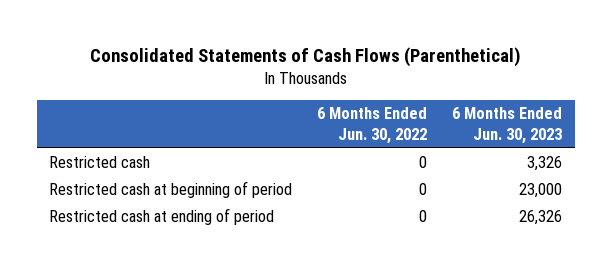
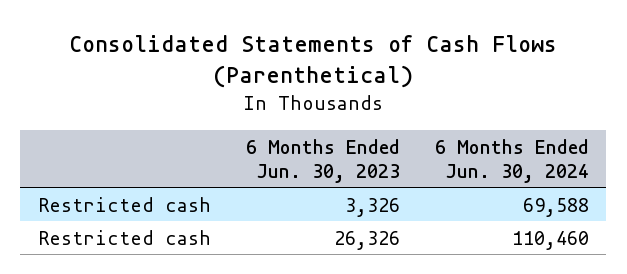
- | 6 Months Ended Jun. 30, 2022 | 6 Months Ended Jun. 30, 2023
+ | 6 Months Ended Jun. 30, 2023 | 6 Months Ended Jun. 30, 2024
- Restricted cash at beginning of period | 0 | 23,000
- Restricted cash at ending of period | 0 | 26,326
+ Restricted cash | 26,326 | 110,460

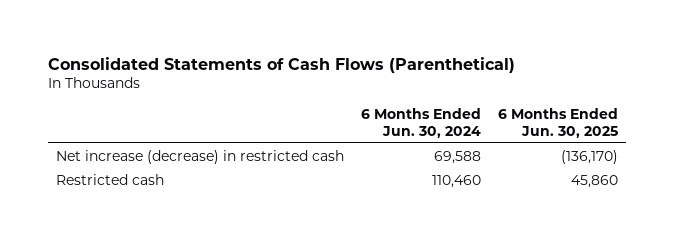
- | 6 Months Ended Jun. 30, 2023 | 6 Months Ended Jun. 30, 2024
+ | 6 Months Ended Jun. 30, 2024 | 6 Months Ended Jun. 30, 2025
- Restricted cash | 3,326 | 69,588
+ Net increase (decrease) in restricted cash | 69,588 | (136,170)

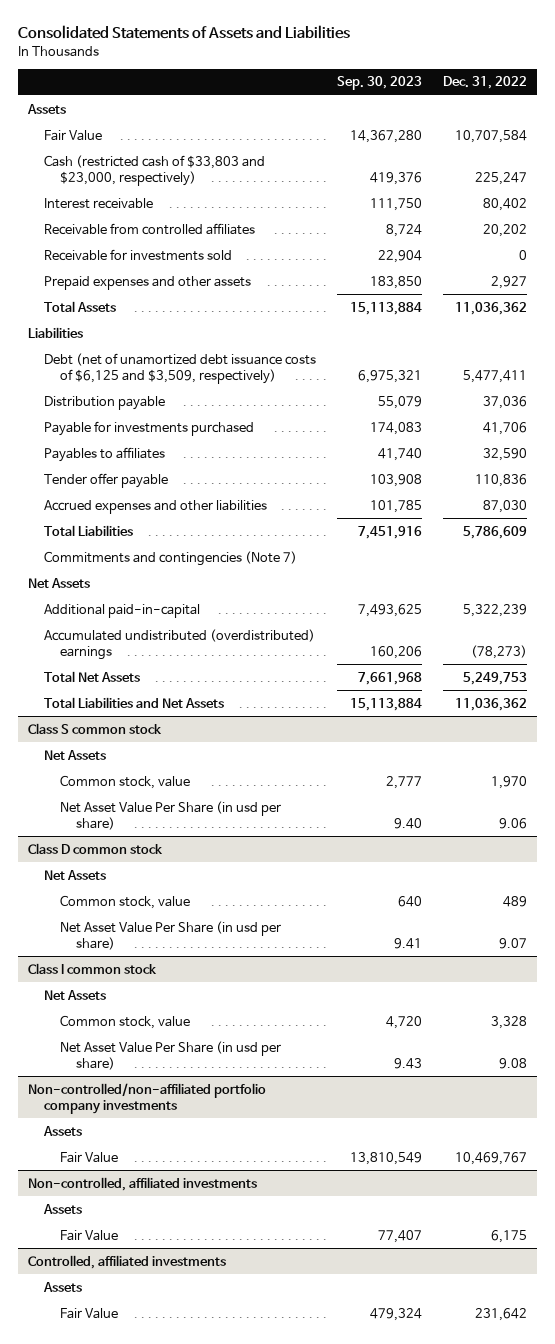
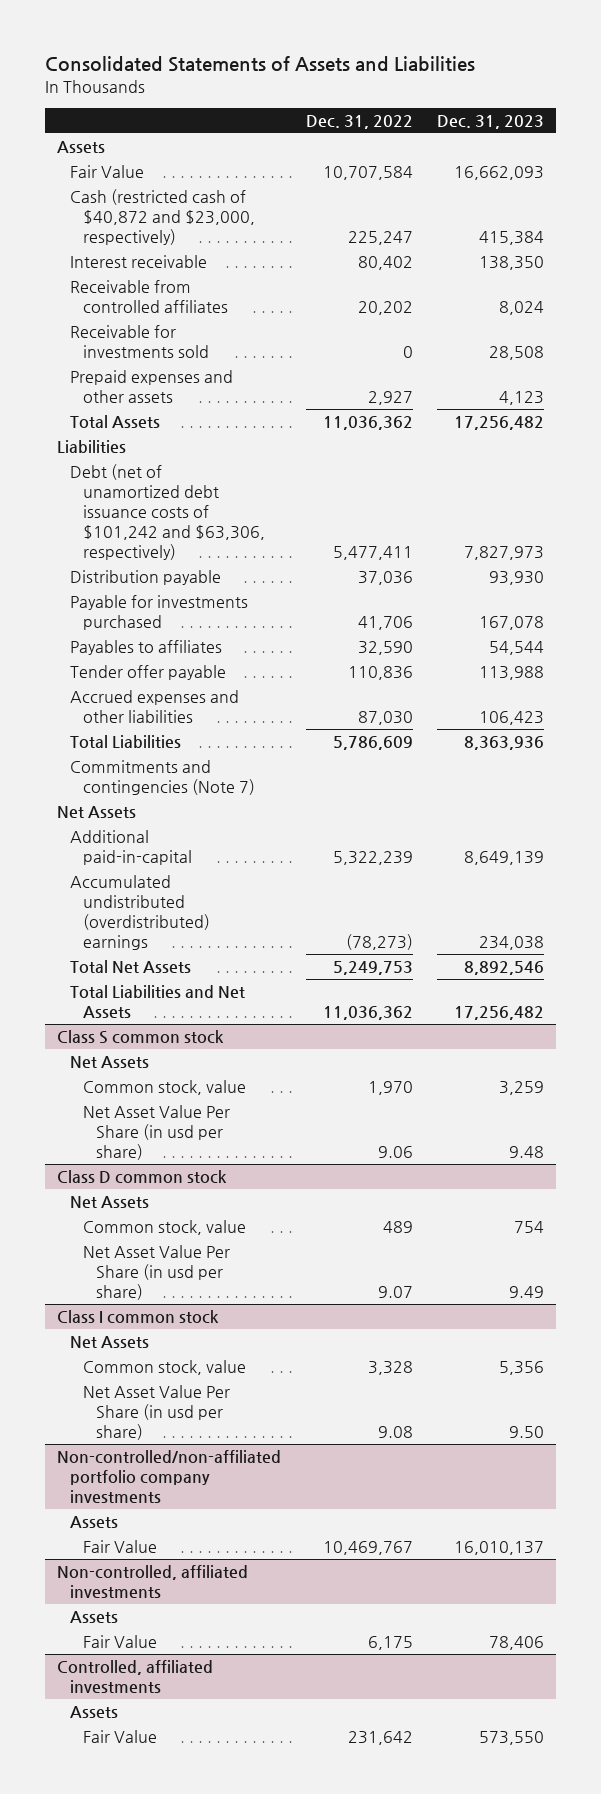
- | Sep. 30, 2023 | Dec. 31, 2022
+ | Dec. 31, 2022 | Dec. 31, 2023
- Cash (restricted cash of $33,803 and $23,000, respectively) | 419,376 | 225,247
+ Cash (restricted cash of $40,872 and $23,000, respectively) | 225,247 | 415,384
- Debt (net of unamortized debt issuance costs of $6,125 and $3,509, respectively) | 6,975,321 | 5,477,411
+ Debt (net of unamortized debt issuance costs of $101,242 and $63,306, respectively) | 5,477,411 | 7,827,973

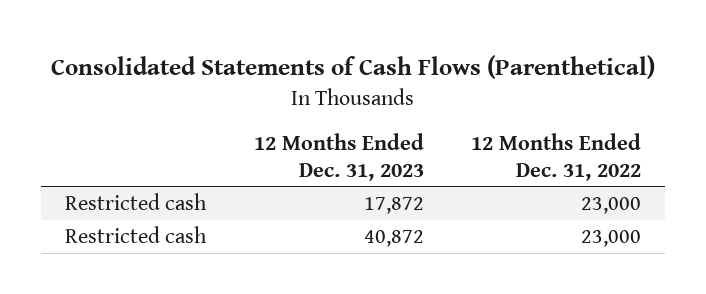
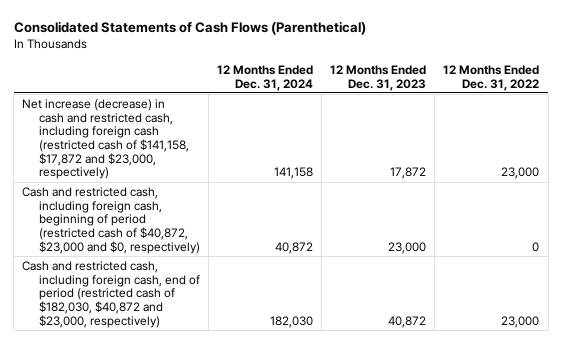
- | 12 Months Ended Dec. 31, 2023 | 12 Months Ended Dec. 31, 2022
+ | 12 Months Ended Dec. 31, 2024 | 12 Months Ended Dec. 31, 2023 | 12 Months Ended Dec. 31, 2022
- Restricted cash | 17,872 | 23,000
- Restricted cash | 40,872 | 23,000
+ Net increase (decrease) in cash and restricted cash, including foreign cash (restricted cash of $141,158, $17,872 and $23,000, respectively) | 141,158 | 17,872 | 23,000
+ Cash and restricted cash, including foreign cash, beginning of period (restricted cash of $40,872, $23,000 and $0, respectively) | 40,872 | 23,000 | 0
+ Cash and restricted cash, including foreign cash, end of period (restricted cash of $182,030, $40,872 and $23,000, respectively) | 182,030 | 40,872 | 23,000

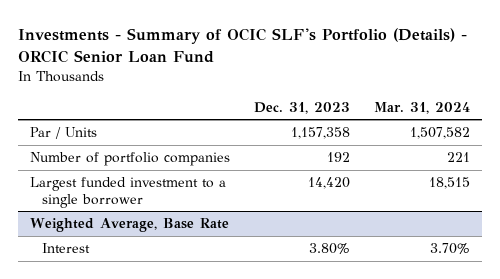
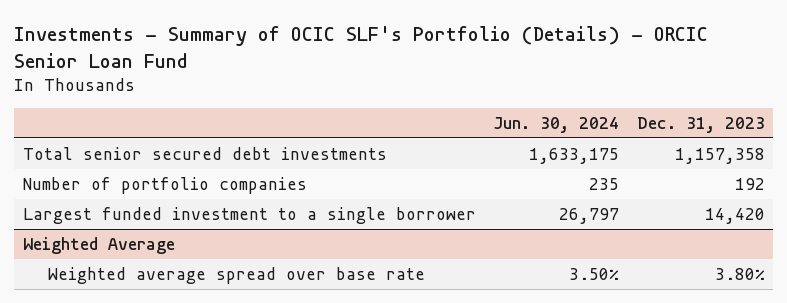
- | Dec. 31, 2023 | Mar. 31, 2024
+ | Jun. 30, 2024 | Dec. 31, 2023
- Par / Units | 1,157,358 | 1,507,582
+ Total senior secured debt investments | 1,633,175 | 1,157,358
- Weighted Average, Base Rate
- Interest | 3.80% | 3.70%
+ Weighted Average
+ Weighted average spread over base rate | 3.50% | 3.80%

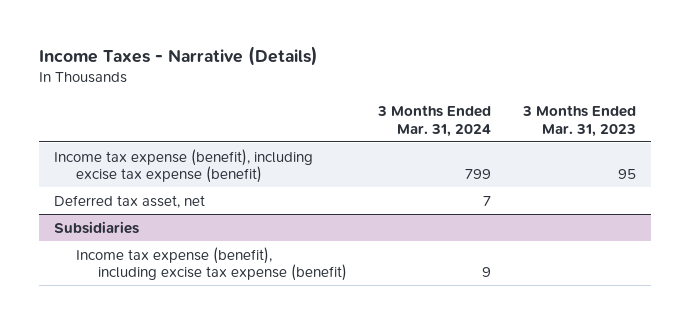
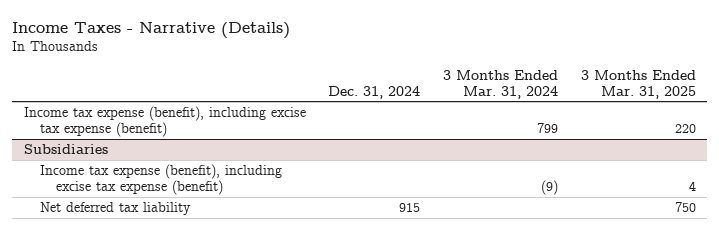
- | 3 Months Ended Mar. 31, 2024 | 3 Months Ended Mar. 31, 2023
+ | Dec. 31, 2024 | 3 Months Ended Mar. 31, 2024 | 3 Months Ended Mar. 31, 2025
- Deferred tax asset, net | 7 |
@ Subsidiaries
- Income tax expense (benefit), including excise tax expense (benefit) | 9 |
+ Income tax expense (benefit), including excise tax expense (benefit) | | (9) | 4
+ Net deferred tax liability | 915 | | 750

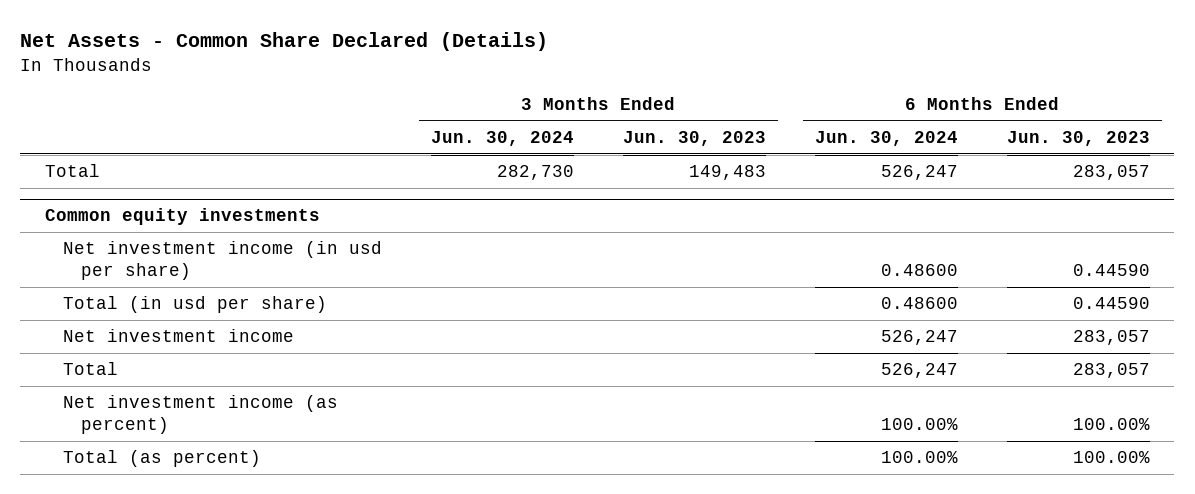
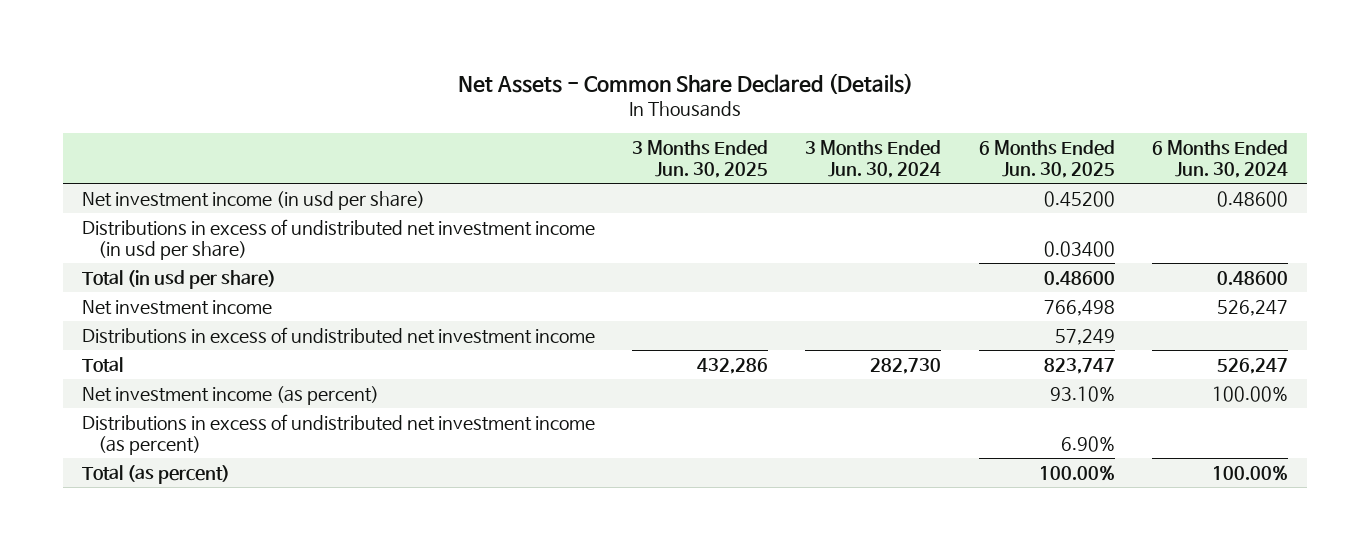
- | 3 Months Ended Jun. 30, 2024 | 3 Months Ended Jun. 30, 2023 | 6 Months Ended Jun. 30, 2024 | 6 Months Ended Jun. 30, 2023
+ | 3 Months Ended Jun. 30, 2025 | 3 Months Ended Jun. 30, 2024 | 6 Months Ended Jun. 30, 2025 | 6 Months Ended Jun. 30, 2024
- Common equity investments
+ Distributions in excess of undistributed net investment income (in usd per share) | | | 0.03400 |
- Total | | | 526,247 | 283,057
+ Distributions in excess of undistributed net investment income | | | 57,249 |
moved down: Total | 432,286 | 282,730 | 823,747 | 526,247
+ Distributions in excess of undistributed net investment income (as percent) | | | 6.90% |

